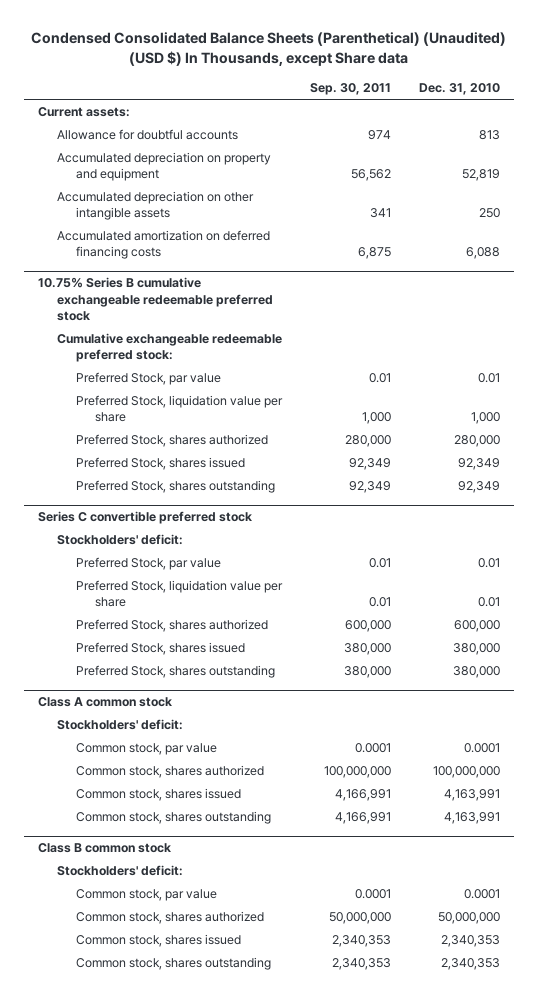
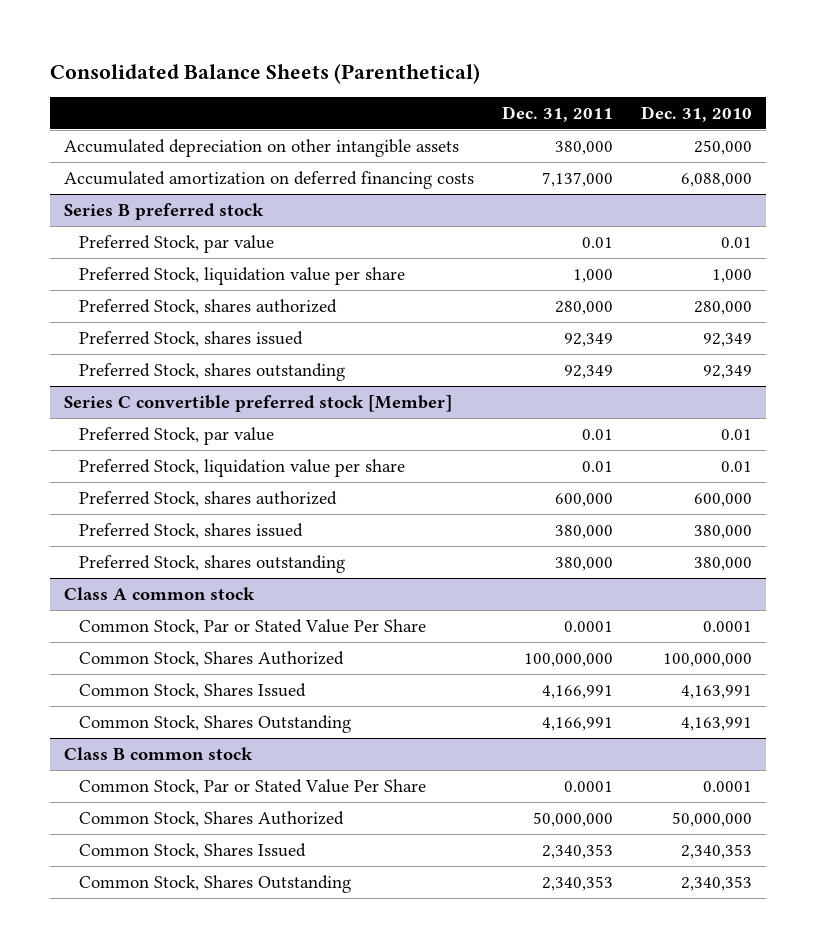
- Condensed Consolidated Balance Sheets (Parenthetical) (Unaudited) (USD $) In Thousands, except Share data
+ Consolidated Balance Sheets (Parenthetical)
- | Sep. 30, 2011 | Dec. 31, 2010
+ | Dec. 31, 2011 | Dec. 31, 2010
- Current assets:
- Allowance for doubtful accounts | 974 | 813
- Accumulated depreciation on property and equipment | 56,562 | 52,819
- Accumulated depreciation on other intangible assets | 341 | 250
- Accumulated amortization on deferred financing costs | 6,875 | 6,088
- 10.75% Series B cumulative exchangeable redeemable preferred stock
- Cumulative exchangeable redeemable preferred stock:
+ Accumulated depreciation on other intangible assets | 380,000 | 250,000
+ Accumulated amortization on deferred financing costs | 7,137,000 | 6,088,000
+ Series B preferred stock
- Series C convertible preferred stock
- Stockholders' deficit:
+ Series C convertible preferred stock [Member]
@ Class A common stock
- Stockholders' deficit:
- Common stock, par value | 0.0001 | 0.0001
- Common stock, shares authorized | 100,000,000 | 100,000,000
- Common stock, shares issued | 4,166,991 | 4,163,991
- Common stock, shares outstanding | 4,166,991 | 4,163,991
+ Common Stock, Par or Stated Value Per Share | 0.0001 | 0.0001
+ Common Stock, Shares Authorized | 100,000,000 | 100,000,000
+ Common Stock, Shares Issued | 4,166,991 | 4,163,991
+ Common Stock, Shares Outstanding | 4,166,991 | 4,163,991
@ Class B common stock
- Stockholders' deficit:
- Common stock, par value | 0.0001 | 0.0001
- Common stock, shares authorized | 50,000,000 | 50,000,000
- Common stock, shares issued | 2,340,353 | 2,340,353
- Common stock, shares outstanding | 2,340,353 | 2,340,353
+ Common Stock, Par or Stated Value Per Share | 0.0001 | 0.0001
+ Common Stock, Shares Authorized | 50,000,000 | 50,000,000
+ Common Stock, Shares Issued | 2,340,353 | 2,340,353
+ Common Stock, Shares Outstanding | 2,340,353 | 2,340,353

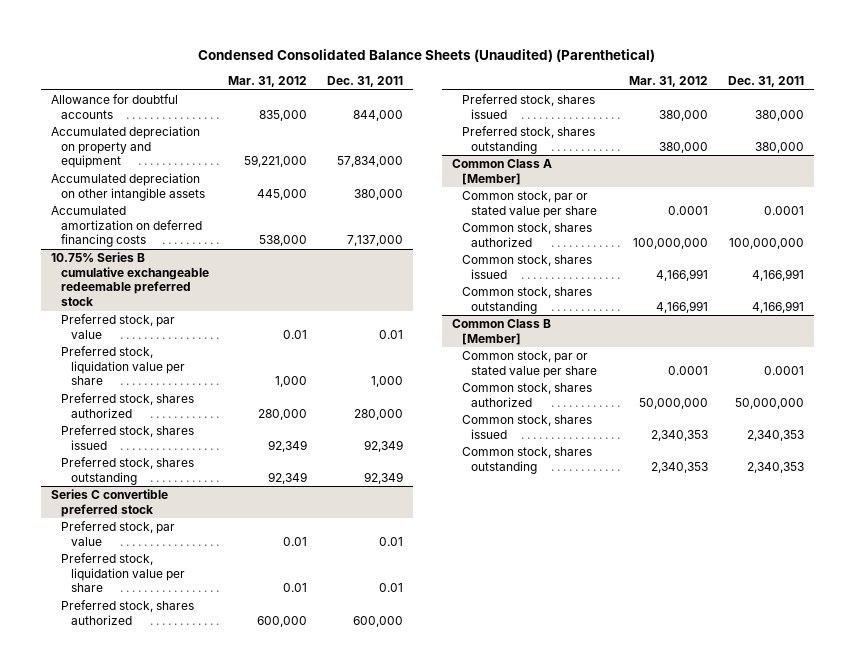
- Consolidated Balance Sheets (Parenthetical)
+ Condensed Consolidated Balance Sheets (Unaudited) (Parenthetical)
- | Dec. 31, 2011 | Dec. 31, 2010
+ | Mar. 31, 2012 | Dec. 31, 2011
+ Allowance for doubtful accounts | 835,000 | 844,000
+ Accumulated depreciation on property and equipment | 59,221,000 | 57,834,000
- Series B preferred stock
- Preferred Stock, par value | 0.01 | 0.01
- Preferred Stock, liquidation value per share | 1,000 | 1,000
- Preferred Stock, shares authorized | 280,000 | 280,000
- Preferred Stock, shares issued | 92,349 | 92,349
- Preferred Stock, shares outstanding | 92,349 | 92,349
- Series C convertible preferred stock [Member]
- Preferred Stock, par value | 0.01 | 0.01
- Preferred Stock, liquidation value per share | 0.01 | 0.01
- Preferred Stock, shares authorized | 600,000 | 600,000
- Preferred Stock, shares issued | 380,000 | 380,000
- Preferred Stock, shares outstanding | 380,000 | 380,000
- Class A common stock
- Common Stock, Par or Stated Value Per Share | 0.0001 | 0.0001
- Common Stock, Shares Authorized | 100,000,000 | 100,000,000
- Common Stock, Shares Issued | 4,166,991 | 4,163,991
- Common Stock, Shares Outstanding | 4,166,991 | 4,163,991
- Class B common stock
- Common Stock, Par or Stated Value Per Share | 0.0001 | 0.0001
- Common Stock, Shares Authorized | 50,000,000 | 50,000,000
- Common Stock, Shares Issued | 2,340,353 | 2,340,353
- Common Stock, Shares Outstanding | 2,340,353 | 2,340,353
+ 10.75% Series B cumulative exchangeable redeemable preferred stock
+ Preferred stock, par value | 0.01 | 0.01
+ Preferred stock, liquidation value per share | 1,000 | 1,000
+ Preferred stock, shares authorized | 280,000 | 280,000
+ Preferred stock, shares issued | 92,349 | 92,349
+ Preferred stock, shares outstanding | 92,349 | 92,349
+ Series C convertible preferred stock
+ Preferred stock, par value | 0.01 | 0.01
+ Preferred stock, liquidation value per share | 0.01 | 0.01
+ Preferred stock, shares authorized | 600,000 | 600,000
+ Preferred stock, shares issued | 380,000 | 380,000
+ Preferred stock, shares outstanding | 380,000 | 380,000
+ Common Class A [Member]
+ Common stock, par or stated value per share | 0.0001 | 0.0001
+ Common stock, shares authorized | 100,000,000 | 100,000,000
+ Common stock, shares issued | 4,166,991 | 4,166,991
+ Common stock, shares outstanding | 4,166,991 | 4,166,991
+ Common Class B [Member]
+ Common stock, par or stated value per share | 0.0001 | 0.0001
+ Common stock, shares authorized | 50,000,000 | 50,000,000
+ Common stock, shares issued | 2,340,353 | 2,340,353
+ Common stock, shares outstanding | 2,340,353 | 2,340,353

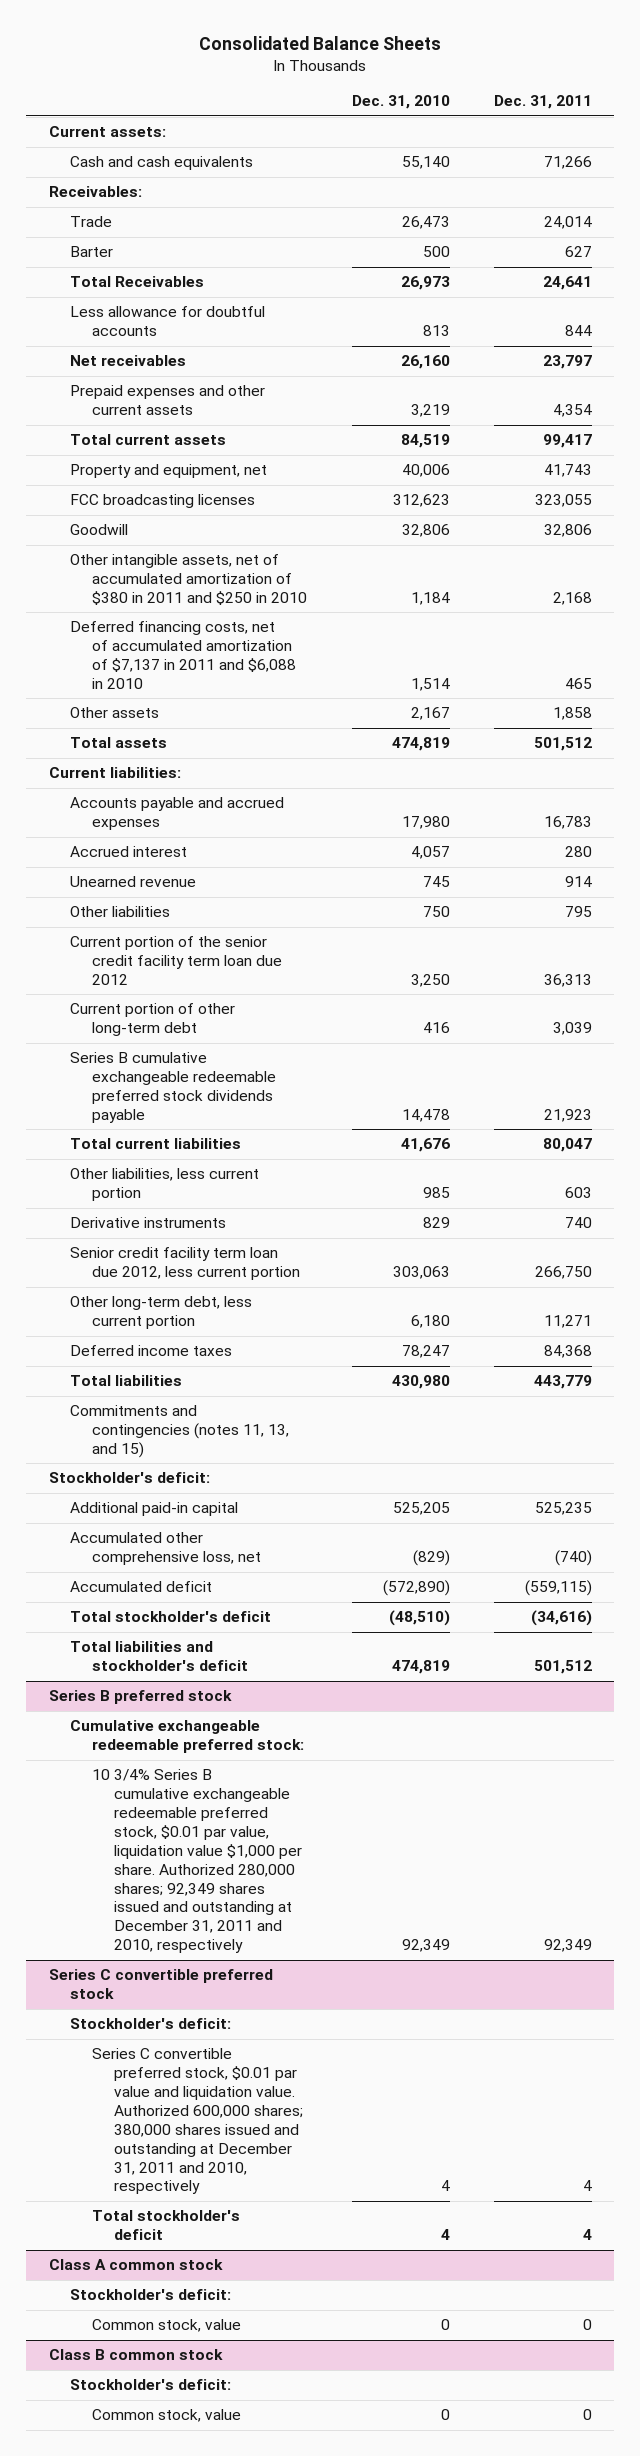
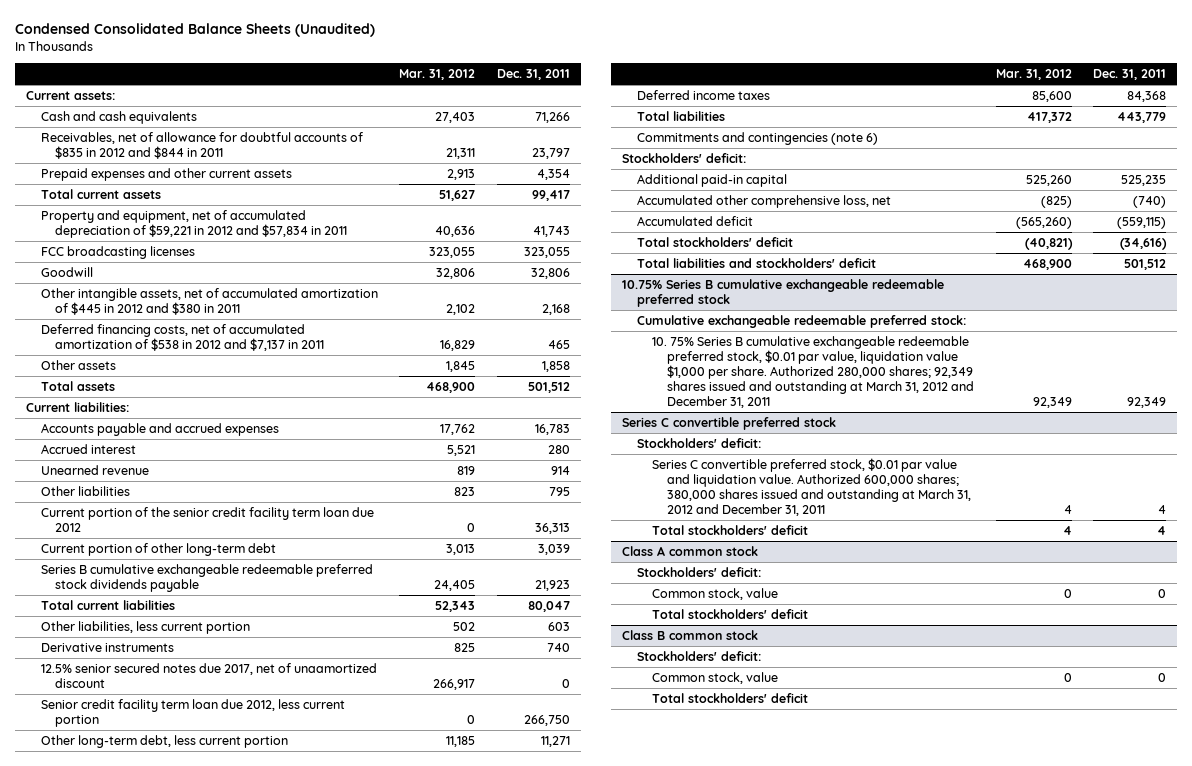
- Consolidated Balance Sheets
+ Condensed Consolidated Balance Sheets (Unaudited)
- | Dec. 31, 2010 | Dec. 31, 2011
+ | Mar. 31, 2012 | Dec. 31, 2011
- Receivables:
- Trade | 26,473 | 24,014
- Barter | 500 | 627
- Total Receivables | 26,973 | 24,641
- Less allowance for doubtful accounts | 813 | 844
- Net receivables | 26,160 | 23,797
+ Receivables, net of allowance for doubtful accounts of $835 in 2012 and $844 in 2011 | 21,311 | 23,797
- Property and equipment, net | 40,006 | 41,743
+ Property and equipment, net of accumulated depreciation of $59,221 in 2012 and $57,834 in 2011 | 40,636 | 41,743
- Other intangible assets, net of accumulated amortization of $380 in 2011 and $250 in 2010 | 1,184 | 2,168
- Deferred financing costs, net of accumulated amortization of $7,137 in 2011 and $6,088 in 2010 | 1,514 | 465
+ Other intangible assets, net of accumulated amortization of $445 in 2012 and $380 in 2011 | 2,102 | 2,168
+ Deferred financing costs, net of accumulated amortization of $538 in 2012 and $7,137 in 2011 | 16,829 | 465
+ 12.5% senior secured notes due 2017, net of unaamortized discount | 266,917 | 0
- Commitments and contingencies (notes 11, 13, and 15)
- Stockholder's deficit:
+ Commitments and contingencies (note 6)
+ Stockholders' deficit:
- Total stockholder's deficit | (48,510) | (34,616)
- Total liabilities and stockholder's deficit | 474,819 | 501,512
- Series B preferred stock
+ Total stockholders' deficit | (40,821) | (34,616)
+ Total liabilities and stockholders' deficit | 468,900 | 501,512
+ 10.75% Series B cumulative exchangeable redeemable preferred stock
- 10 3/4% Series B cumulative exchangeable redeemable preferred stock, $0.01 par value, liquidation value $1,000 per share. Authorized 280,000 shares; 92,349 shares issued and outstanding at December 31, 2011 and 2010, respectively | 92,349 | 92,349
+ 10. 75% Series B cumulative exchangeable redeemable preferred stock, $0.01 par value, liquidation value $1,000 per share. Authorized 280,000 shares; 92,349 shares issued and outstanding at March 31, 2012 and December 31, 2011 | 92,349 | 92,349
@ Series C convertible preferred stock
- Stockholder's deficit:
- Series C convertible preferred stock, $0.01 par value and liquidation value. Authorized 600,000 shares; 380,000 shares issued and outstanding at December 31, 2011 and 2010, respectively | 4 | 4
- Total stockholder's deficit | 4 | 4
+ Stockholders' deficit:
+ Series C convertible preferred stock, $0.01 par value and liquidation value. Authorized 600,000 shares; 380,000 shares issued and outstanding at March 31, 2012 and December 31, 2011 | 4 | 4
+ Total stockholders' deficit | 4 | 4
@ Class A common stock
- Stockholder's deficit:
+ Stockholders' deficit:
+ Total stockholders' deficit
@ Class B common stock
- Stockholder's deficit:
+ Stockholders' deficit:
+ Total stockholders' deficit

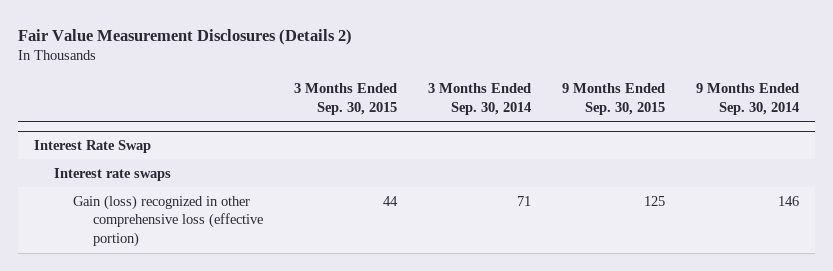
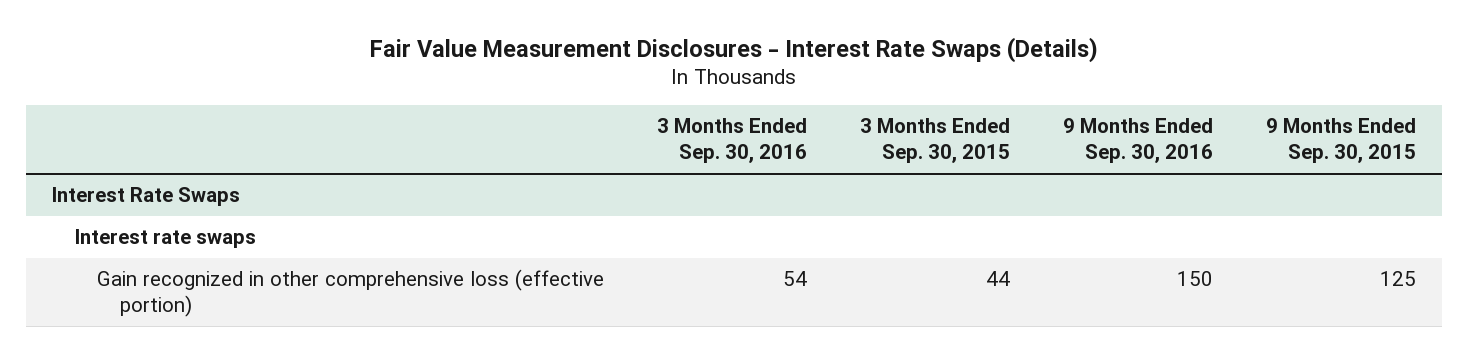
- Fair Value Measurement Disclosures (Details 2)
+ Fair Value Measurement Disclosures - Interest Rate Swaps (Details)
- | 3 Months Ended Sep. 30, 2015 | 3 Months Ended Sep. 30, 2014 | 9 Months Ended Sep. 30, 2015 | 9 Months Ended Sep. 30, 2014
+ | 3 Months Ended Sep. 30, 2016 | 3 Months Ended Sep. 30, 2015 | 9 Months Ended Sep. 30, 2016 | 9 Months Ended Sep. 30, 2015
- Interest Rate Swap
+ Interest Rate Swaps
- Gain (loss) recognized in other comprehensive loss (effective portion) | 44 | 71 | 125 | 146
+ Gain recognized in other comprehensive loss (effective portion) | 54 | 44 | 150 | 125

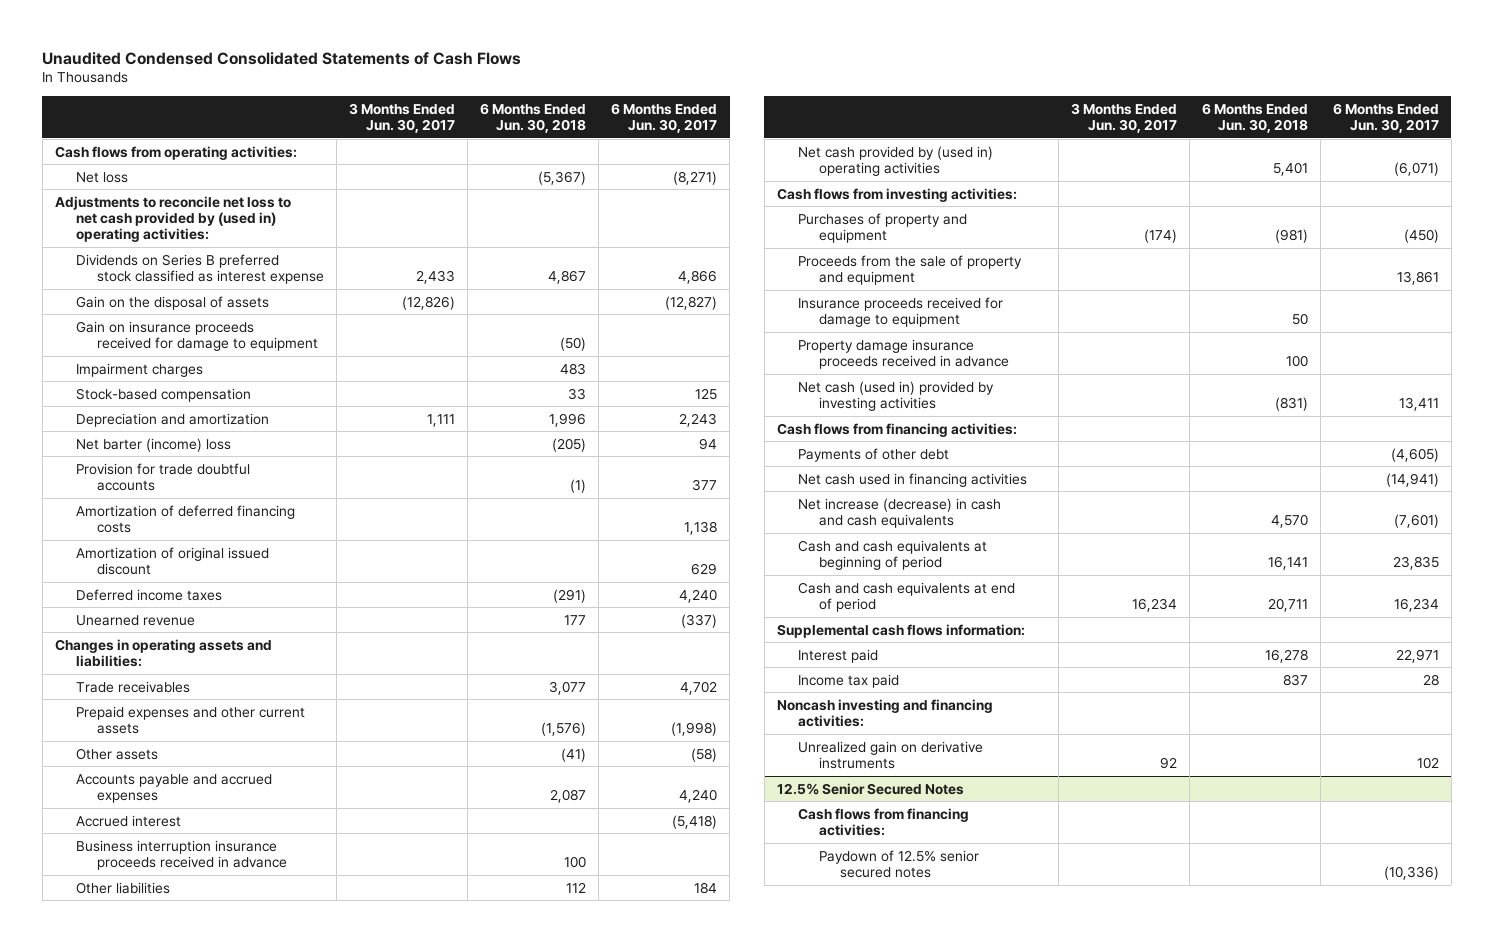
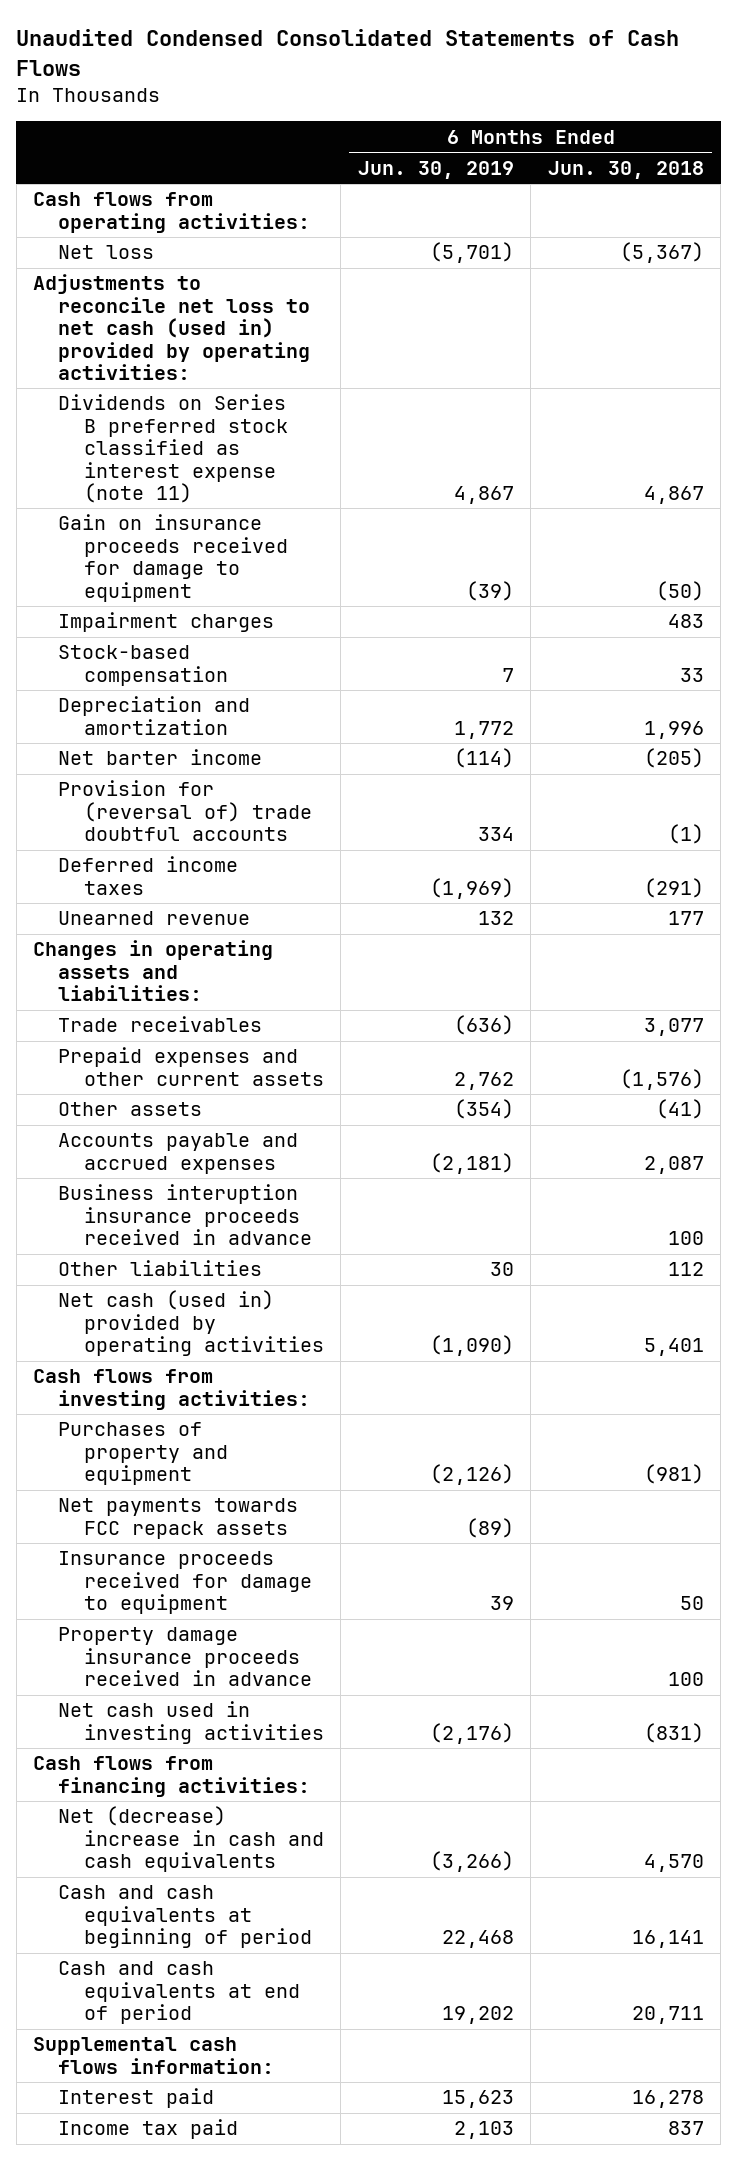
- | 3 Months Ended Jun. 30, 2017 | 6 Months Ended Jun. 30, 2018 | 6 Months Ended Jun. 30, 2017
+ | 6 Months Ended Jun. 30, 2019 | 6 Months Ended Jun. 30, 2018
- Adjustments to reconcile net loss to net cash provided by (used in) operating activities:
- Dividends on Series B preferred stock classified as interest expense | 2,433 | 4,867 | 4,866
- Gain on the disposal of assets | (12,826) | | (12,827)
+ Adjustments to reconcile net loss to net cash (used in) provided by operating activities:
+ Dividends on Series B preferred stock classified as interest expense (note 11) | 4,867 | 4,867
- Net barter (income) loss | | (205) | 94
- Provision for trade doubtful accounts | | (1) | 377
- Amortization of deferred financing costs | | | 1,138
- Amortization of original issued discount | | | 629
+ Net barter income | (114) | (205)
+ Provision for (reversal of) trade doubtful accounts | 334 | (1)
- Accrued interest | | | (5,418)
- Business interruption insurance proceeds received in advance | | 100 |
+ Business interuption insurance proceeds received in advance | | 100
- Net cash provided by (used in) operating activities | | 5,401 | (6,071)
+ Net cash (used in) provided by operating activities | (1,090) | 5,401
- Proceeds from the sale of property and equipment | | | 13,861
+ Net payments towards FCC repack assets | (89) |
- Net cash (used in) provided by investing activities | | (831) | 13,411
+ Net cash used in investing activities | (2,176) | (831)
- Payments of other debt | | | (4,605)
- Net cash used in financing activities | | | (14,941)
- Net increase (decrease) in cash and cash equivalents | | 4,570 | (7,601)
+ Net (decrease) increase in cash and cash equivalents | (3,266) | 4,570
- Noncash investing and financing activities:
- Unrealized gain on derivative instruments | 92 | | 102
- 12.5% Senior Secured Notes
- Cash flows from financing activities:
- Paydown of 12.5% senior secured notes | | | (10,336)

